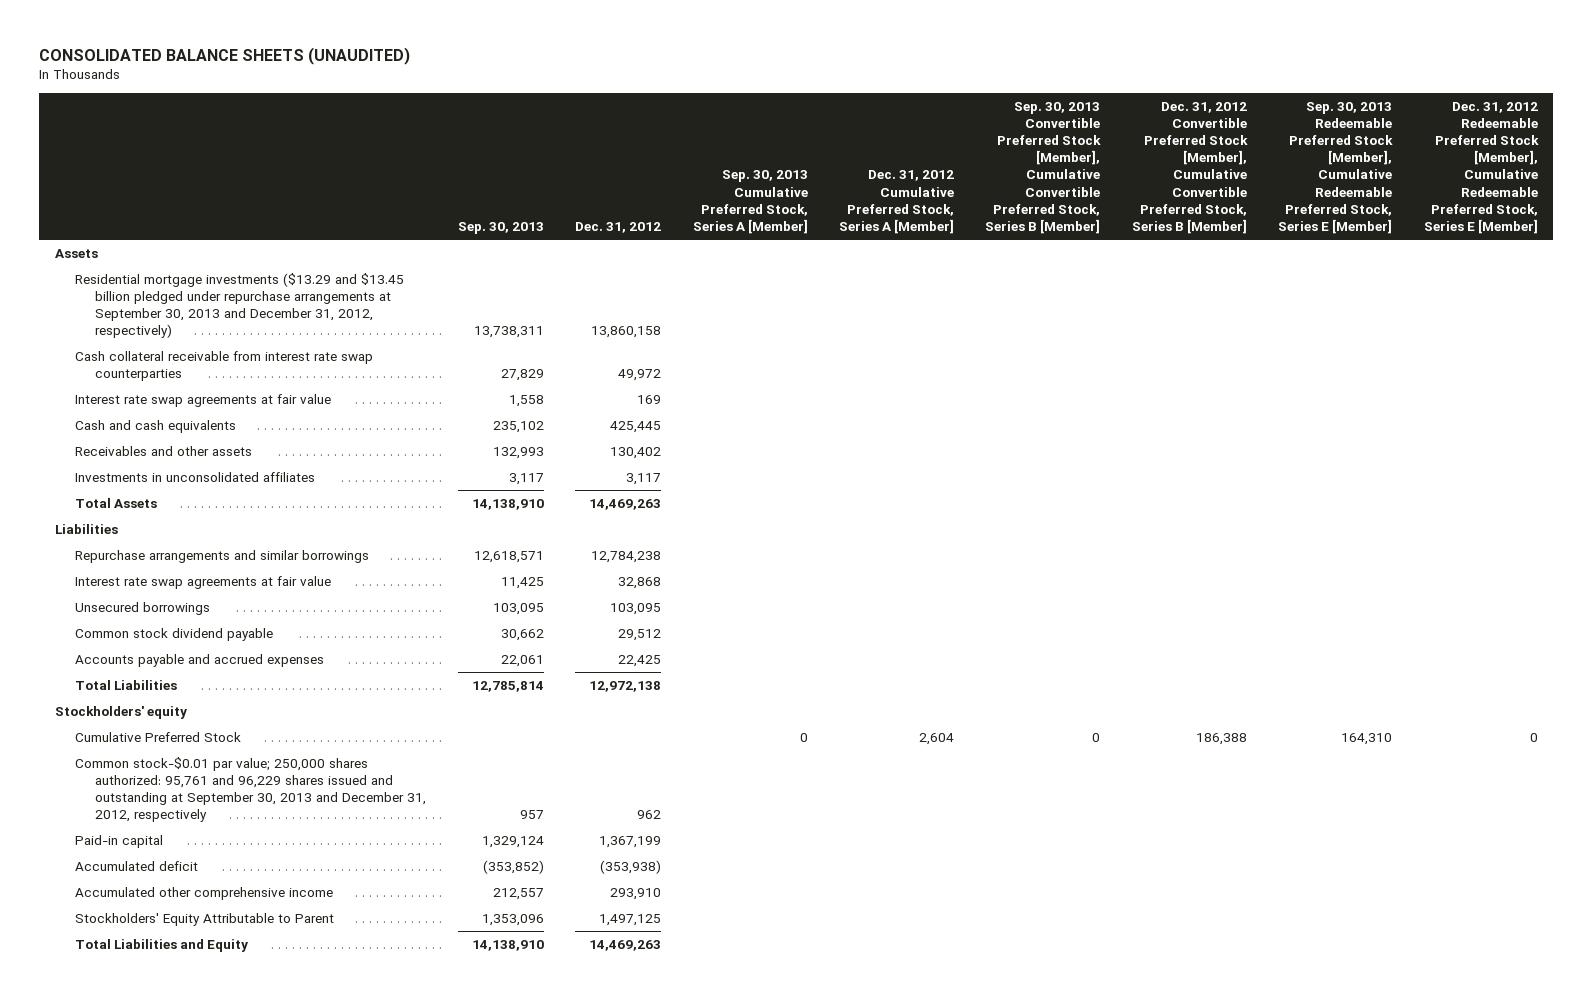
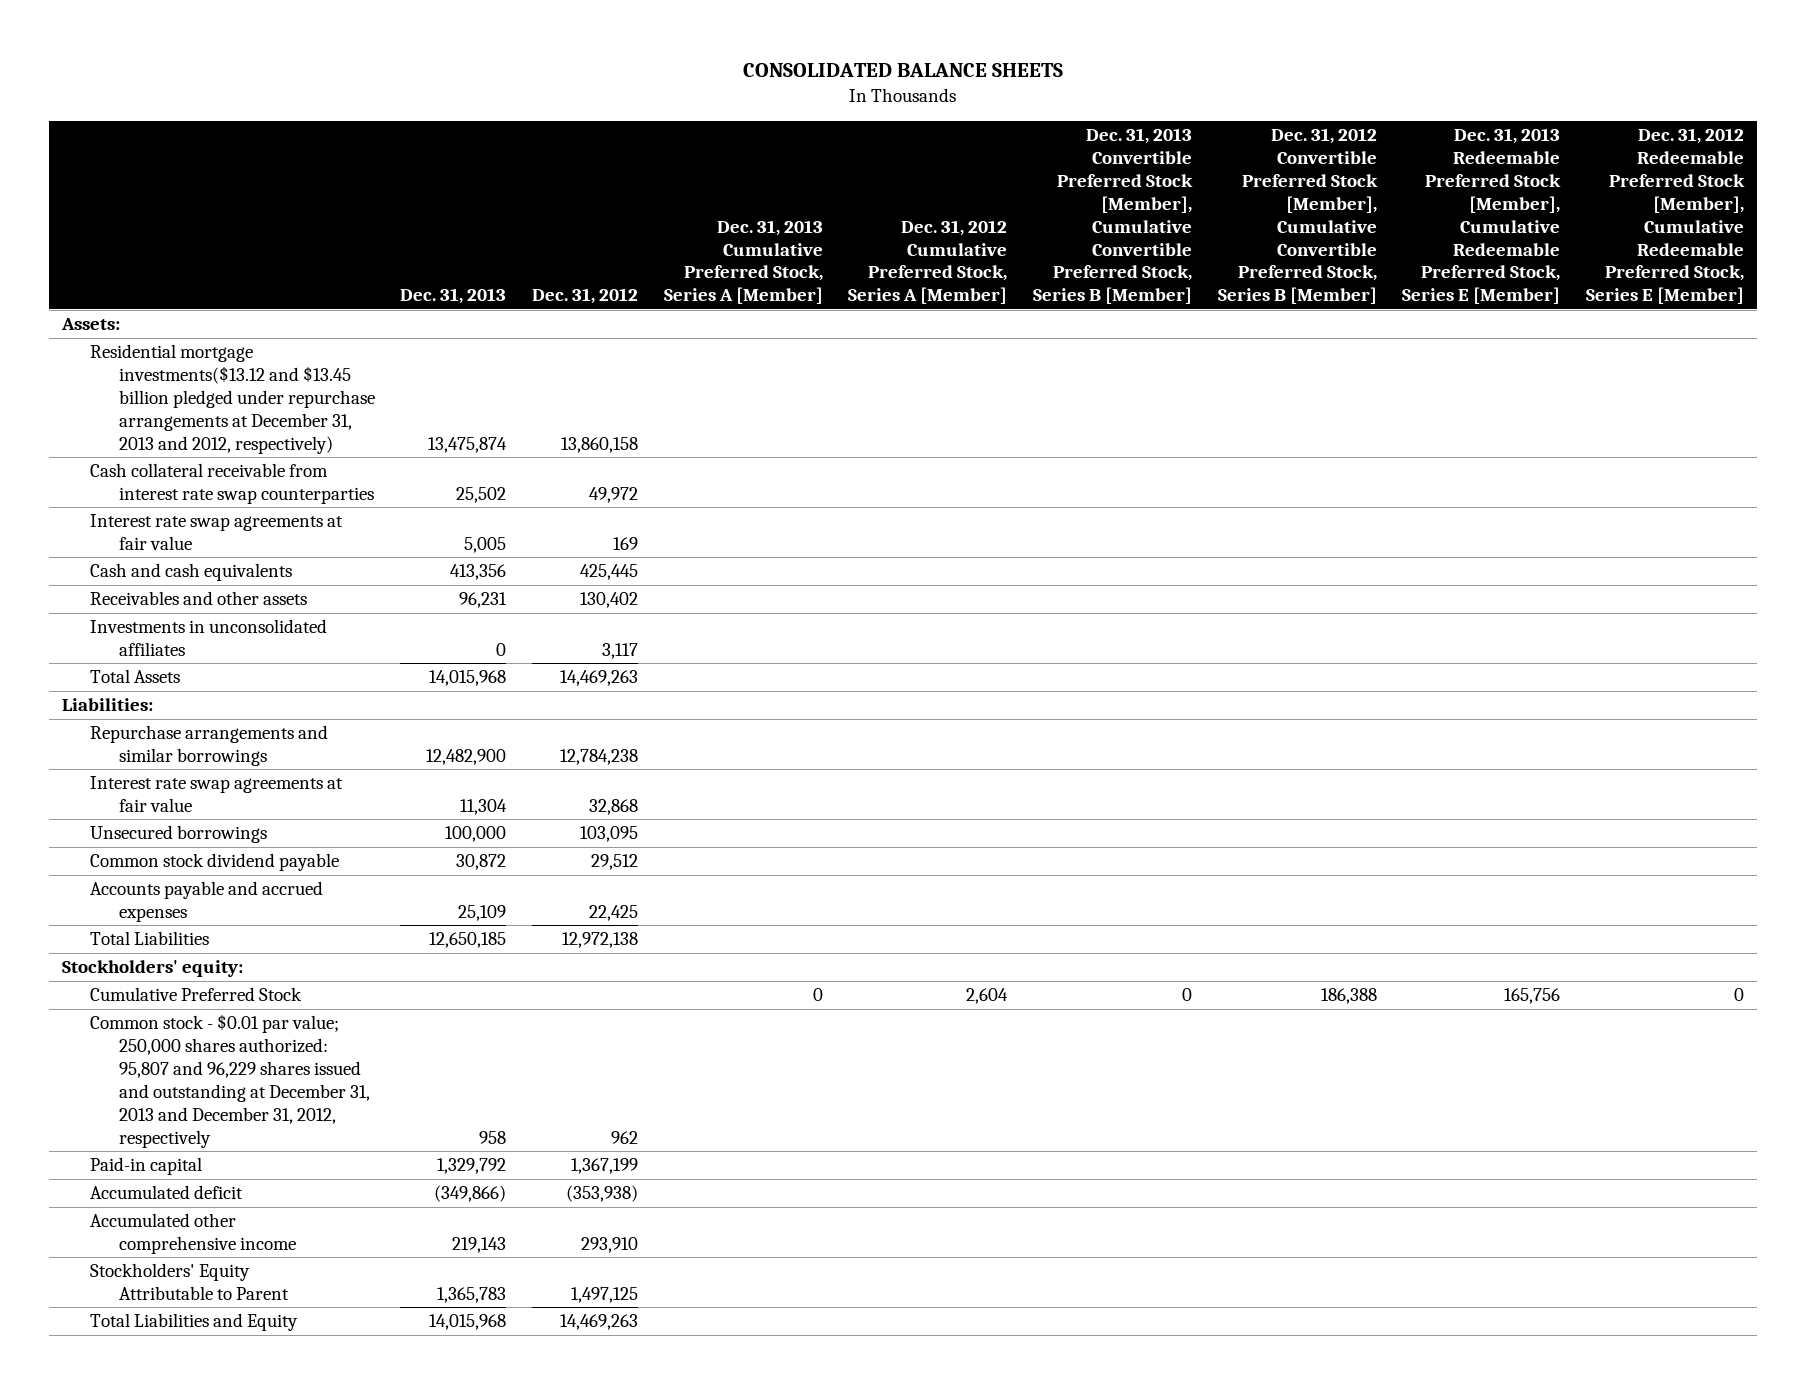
- CONSOLIDATED BALANCE SHEETS (UNAUDITED)
+ CONSOLIDATED BALANCE SHEETS
- | Sep. 30, 2013 | Dec. 31, 2012 | Sep. 30, 2013 Cumulative Preferred Stock, Series A [Member] | Dec. 31, 2012 Cumulative Preferred Stock, Series A [Member] | Sep. 30, 2013 Convertible Preferred Stock [Member], Cumulative Convertible Preferred Stock, Series B [Member] | Dec. 31, 2012 Convertible Preferred Stock [Member], Cumulative Convertible Preferred Stock, Series B [Member] | Sep. 30, 2013 Redeemable Preferred Stock [Member], Cumulative Redeemable Preferred Stock, Series E [Member] | Dec. 31, 2012 Redeemable Preferred Stock [Member], Cumulative Redeemable Preferred Stock, Series E [Member]
+ | Dec. 31, 2013 | Dec. 31, 2012 | Dec. 31, 2013 Cumulative Preferred Stock, Series A [Member] | Dec. 31, 2012 Cumulative Preferred Stock, Series A [Member] | Dec. 31, 2013 Convertible Preferred Stock [Member], Cumulative Convertible Preferred Stock, Series B [Member] | Dec. 31, 2012 Convertible Preferred Stock [Member], Cumulative Convertible Preferred Stock, Series B [Member] | Dec. 31, 2013 Redeemable Preferred Stock [Member], Cumulative Redeemable Preferred Stock, Series E [Member] | Dec. 31, 2012 Redeemable Preferred Stock [Member], Cumulative Redeemable Preferred Stock, Series E [Member]
- Assets
- Residential mortgage investments ($13.29 and $13.45 billion pledged under repurchase arrangements at September 30, 2013 and December 31, 2012, respectively) | 13,738,311 | 13,860,158 | | | | | |
+ Assets:
+ Residential mortgage investments($13.12 and $13.45 billion pledged under repurchase arrangements at December 31, 2013 and 2012, respectively) | 13,475,874 | 13,860,158 | | | | | |
- Liabilities
+ Liabilities:
- Stockholders' equity
+ Stockholders' equity:
- Common stock-$0.01 par value; 250,000 shares authorized: 95,761 and 96,229 shares issued and outstanding at September 30, 2013 and December 31, 2012, respectively | 957 | 962 | | | | | |
+ Common stock - $0.01 par value; 250,000 shares authorized: 95,807 and 96,229 shares issued and outstanding at December 31, 2013 and December 31, 2012, respectively | 958 | 962 | | | | | |

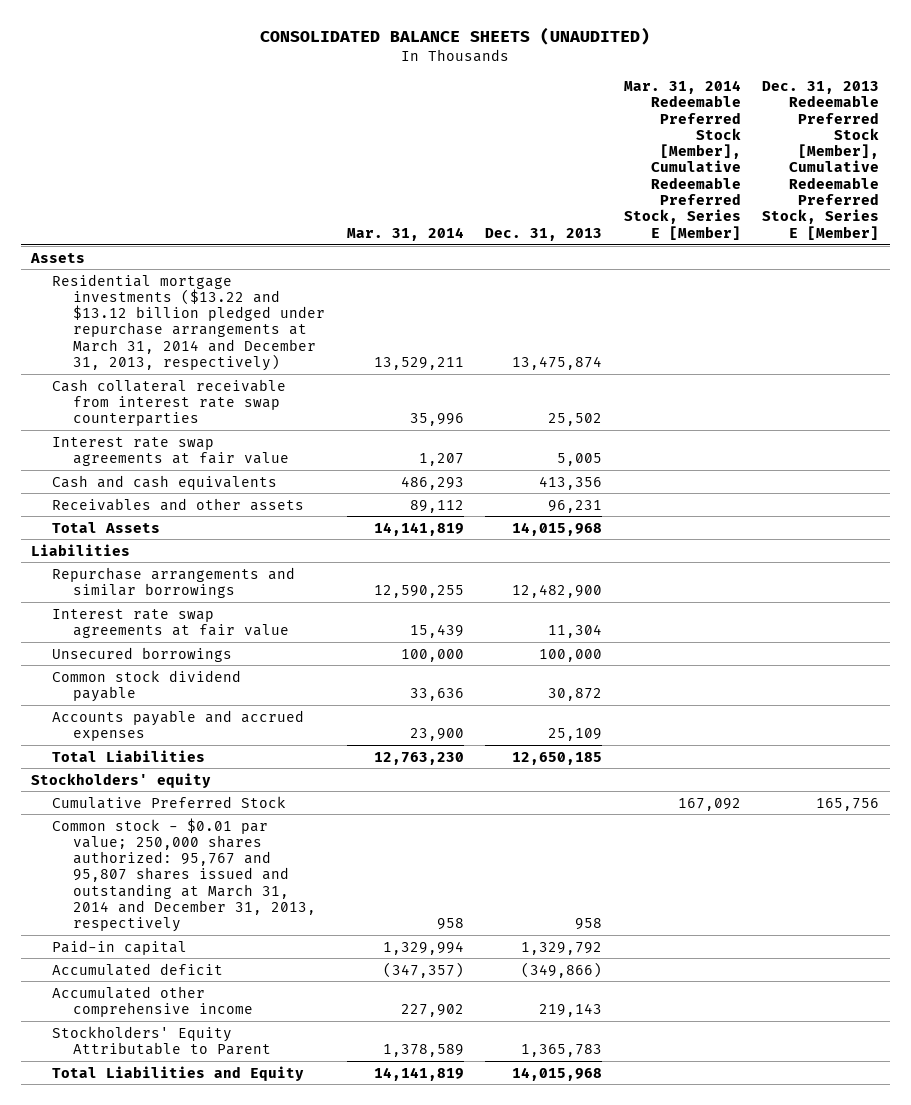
- CONSOLIDATED BALANCE SHEETS
+ CONSOLIDATED BALANCE SHEETS (UNAUDITED)
- | Dec. 31, 2013 | Dec. 31, 2012 | Dec. 31, 2013 Cumulative Preferred Stock, Series A [Member] | Dec. 31, 2012 Cumulative Preferred Stock, Series A [Member] | Dec. 31, 2013 Convertible Preferred Stock [Member], Cumulative Convertible Preferred Stock, Series B [Member] | Dec. 31, 2012 Convertible Preferred Stock [Member], Cumulative Convertible Preferred Stock, Series B [Member] | Dec. 31, 2013 Redeemable Preferred Stock [Member], Cumulative Redeemable Preferred Stock, Series E [Member] | Dec. 31, 2012 Redeemable Preferred Stock [Member], Cumulative Redeemable Preferred Stock, Series E [Member]
+ | Mar. 31, 2014 | Dec. 31, 2013 | Mar. 31, 2014 Redeemable Preferred Stock [Member], Cumulative Redeemable Preferred Stock, Series E [Member] | Dec. 31, 2013 Redeemable Preferred Stock [Member], Cumulative Redeemable Preferred Stock, Series E [Member]
- Assets:
- Residential mortgage investments($13.12 and $13.45 billion pledged under repurchase arrangements at December 31, 2013 and 2012, respectively) | 13,475,874 | 13,860,158 | | | | | |
+ Assets
+ Residential mortgage investments ($13.22 and $13.12 billion pledged under repurchase arrangements at March 31, 2014 and December 31, 2013, respectively) | 13,529,211 | 13,475,874 | |
- Investments in unconsolidated affiliates | 0 | 3,117 | | | | | |
- Liabilities:
+ Liabilities
- Stockholders' equity:
+ Stockholders' equity
- Common stock - $0.01 par value; 250,000 shares authorized: 95,807 and 96,229 shares issued and outstanding at December 31, 2013 and December 31, 2012, respectively | 958 | 962 | | | | | |
+ Common stock - $0.01 par value; 250,000 shares authorized: 95,767 and 95,807 shares issued and outstanding at March 31, 2014 and December 31, 2013, respectively | 958 | 958 | |

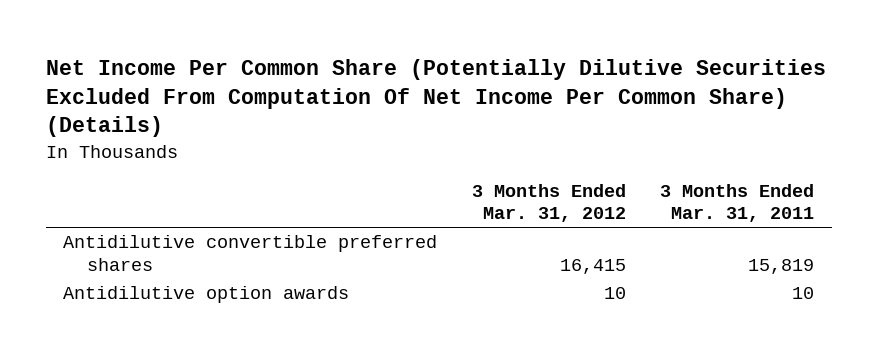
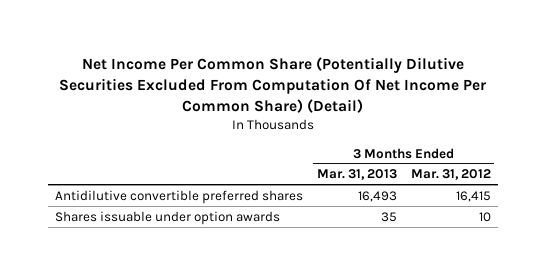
- Net Income Per Common Share (Potentially Dilutive Securities Excluded From Computation Of Net Income Per Common Share) (Details)
+ Net Income Per Common Share (Potentially Dilutive Securities Excluded From Computation Of Net Income Per Common Share) (Detail)
- | 3 Months Ended Mar. 31, 2012 | 3 Months Ended Mar. 31, 2011
+ | 3 Months Ended Mar. 31, 2013 | 3 Months Ended Mar. 31, 2012
- Antidilutive option awards | 10 | 10
+ Shares issuable under option awards | 35 | 10

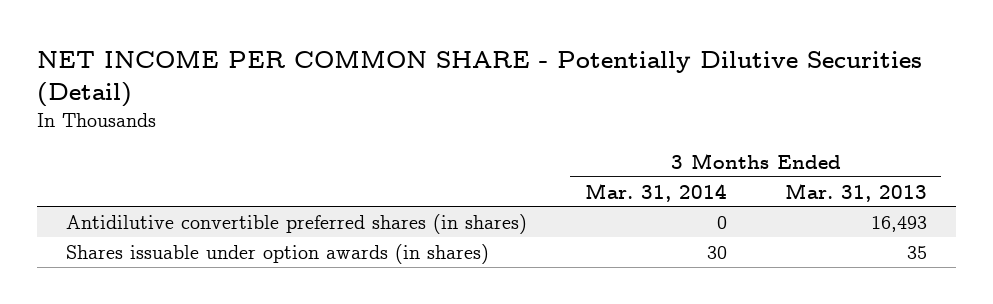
- Net Income Per Common Share (Potentially Dilutive Securities Excluded From Computation Of Net Income Per Common Share) (Detail)
+ NET INCOME PER COMMON SHARE - Potentially Dilutive Securities (Detail)
- | 3 Months Ended Mar. 31, 2013 | 3 Months Ended Mar. 31, 2012
+ | 3 Months Ended Mar. 31, 2014 | 3 Months Ended Mar. 31, 2013
- Antidilutive convertible preferred shares | 16,493 | 16,415
- Shares issuable under option awards | 35 | 10
+ Antidilutive convertible preferred shares (in shares) | 0 | 16,493
+ Shares issuable under option awards (in shares) | 30 | 35

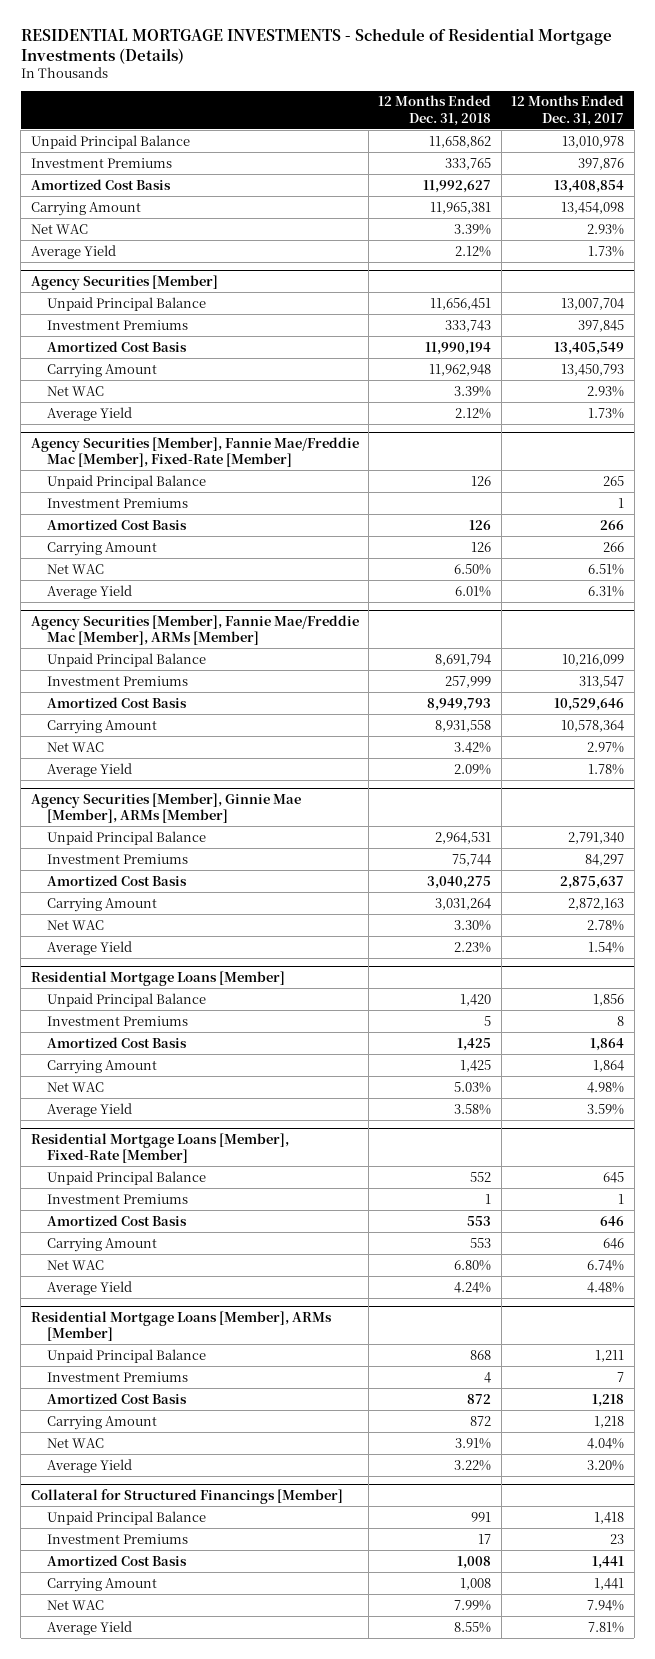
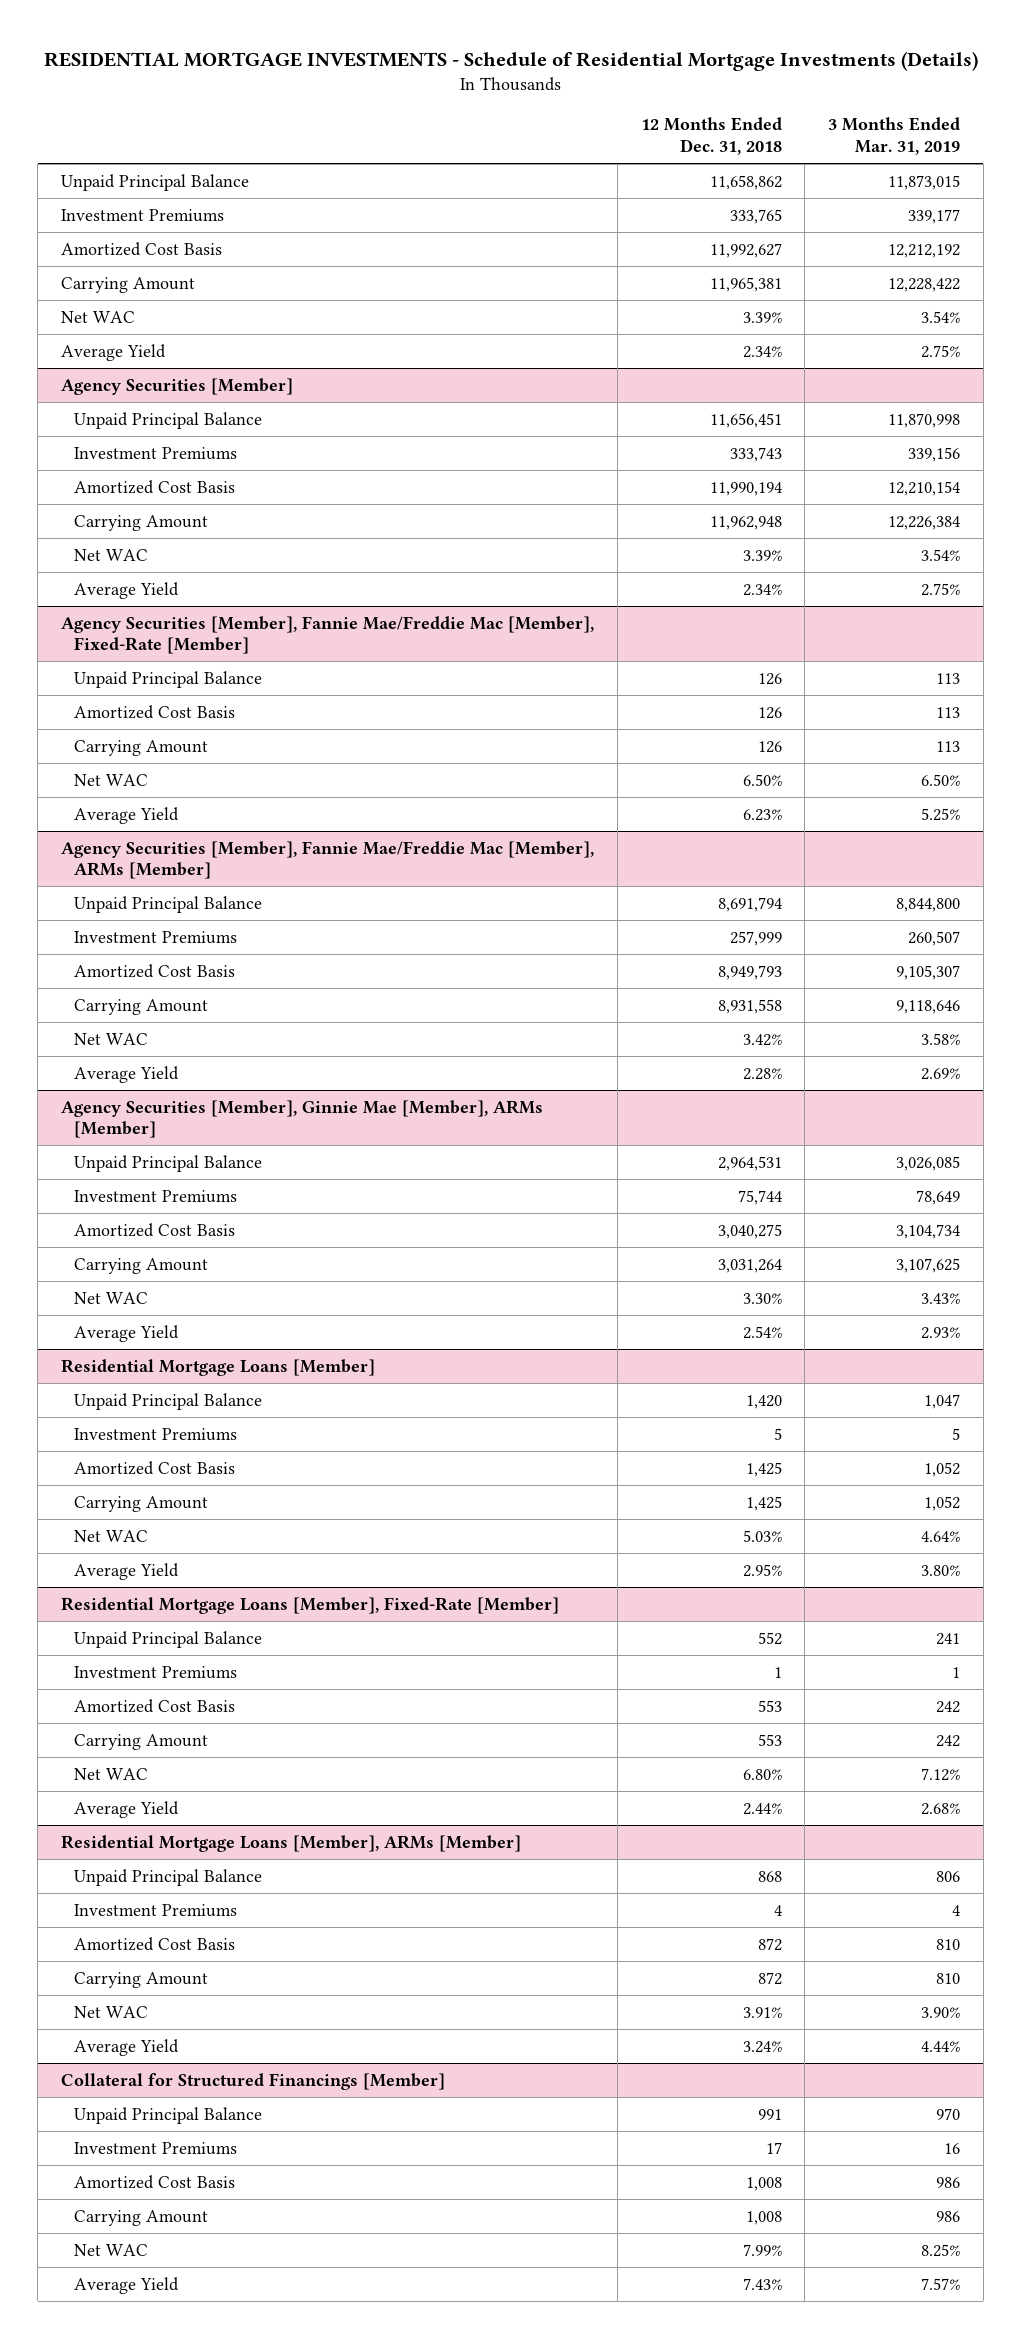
- | 12 Months Ended Dec. 31, 2018 | 12 Months Ended Dec. 31, 2017
+ | 12 Months Ended Dec. 31, 2018 | 3 Months Ended Mar. 31, 2019
- Average Yield | 2.12% | 1.73%
+ Average Yield | 2.34% | 2.75%
@ Agency Securities [Member]
- Average Yield | 2.12% | 1.73%
+ Average Yield | 2.34% | 2.75%
@ Agency Securities [Member], Fannie Mae/Freddie Mac [Member], Fixed-Rate [Member]
- Investment Premiums | | 1
- Average Yield | 6.01% | 6.31%
+ Average Yield | 6.23% | 5.25%
@ Agency Securities [Member], Fannie Mae/Freddie Mac [Member], ARMs [Member]
- Average Yield | 2.09% | 1.78%
+ Average Yield | 2.28% | 2.69%
@ Agency Securities [Member], Ginnie Mae [Member], ARMs [Member]
- Average Yield | 2.23% | 1.54%
+ Average Yield | 2.54% | 2.93%
@ Residential Mortgage Loans [Member]
- Average Yield | 3.58% | 3.59%
+ Average Yield | 2.95% | 3.80%
@ Residential Mortgage Loans [Member], Fixed-Rate [Member]
- Average Yield | 4.24% | 4.48%
+ Average Yield | 2.44% | 2.68%
@ Residential Mortgage Loans [Member], ARMs [Member]
- Average Yield | 3.22% | 3.20%
+ Average Yield | 3.24% | 4.44%
@ Collateral for Structured Financings [Member]
- Average Yield | 8.55% | 7.81%
+ Average Yield | 7.43% | 7.57%

